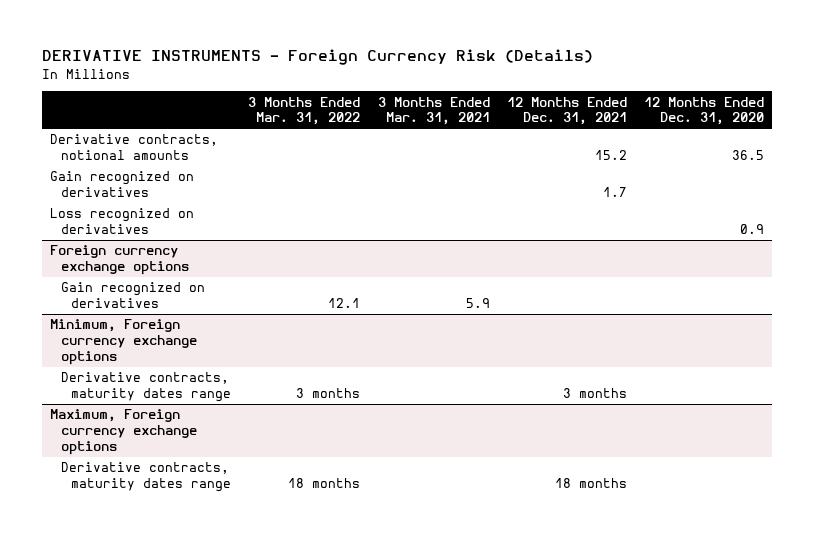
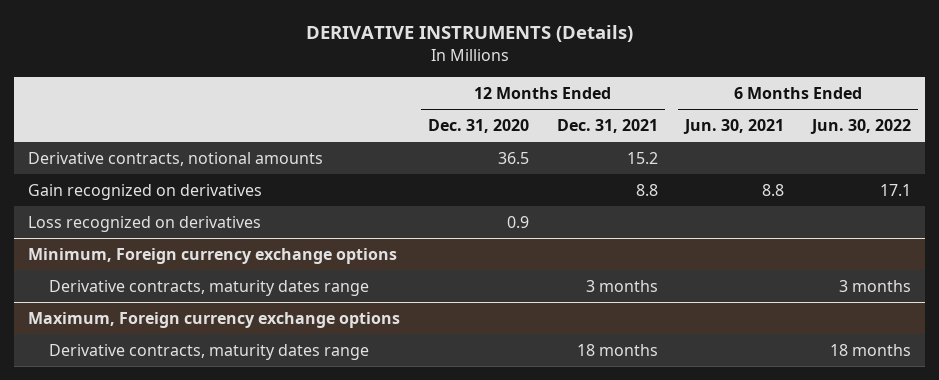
- DERIVATIVE INSTRUMENTS - Foreign Currency Risk (Details)
+ DERIVATIVE INSTRUMENTS (Details)
- | 3 Months Ended Mar. 31, 2022 | 3 Months Ended Mar. 31, 2021 | 12 Months Ended Dec. 31, 2021 | 12 Months Ended Dec. 31, 2020
+ | 12 Months Ended Dec. 31, 2020 | 12 Months Ended Dec. 31, 2021 | 6 Months Ended Jun. 30, 2021 | 6 Months Ended Jun. 30, 2022
- Gain recognized on derivatives | | | 1.7 |
+ Gain recognized on derivatives | | 8.8 | 8.8 | 17.1
- Foreign currency exchange options
- Gain recognized on derivatives | 12.1 | 5.9 | |

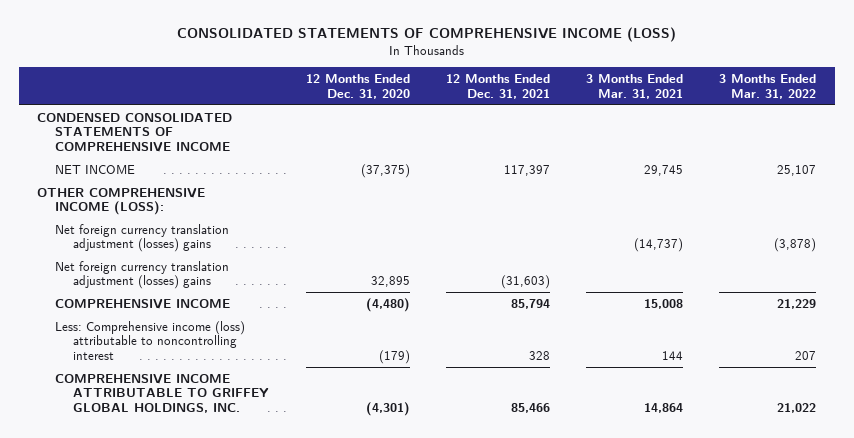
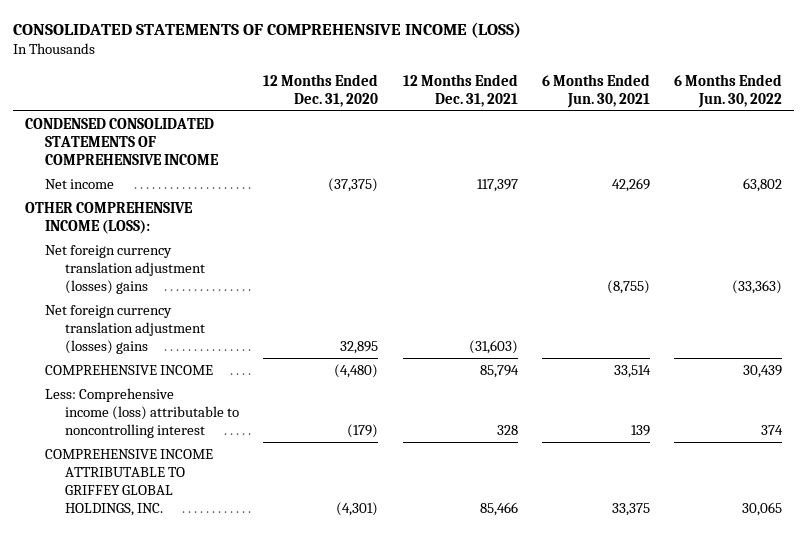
- | 12 Months Ended Dec. 31, 2020 | 12 Months Ended Dec. 31, 2021 | 3 Months Ended Mar. 31, 2021 | 3 Months Ended Mar. 31, 2022
+ | 12 Months Ended Dec. 31, 2020 | 12 Months Ended Dec. 31, 2021 | 6 Months Ended Jun. 30, 2021 | 6 Months Ended Jun. 30, 2022
- NET INCOME | (37,375) | 117,397 | 29,745 | 25,107
+ Net income | (37,375) | 117,397 | 42,269 | 63,802

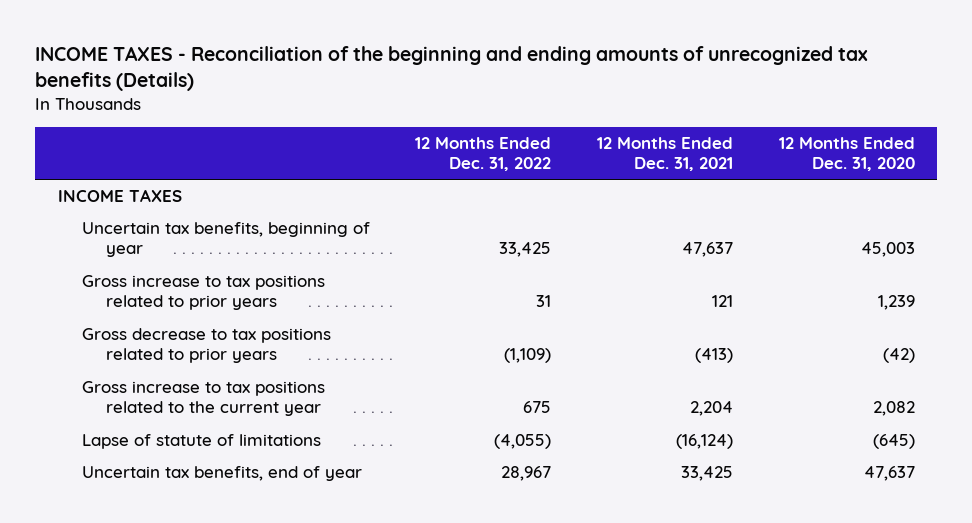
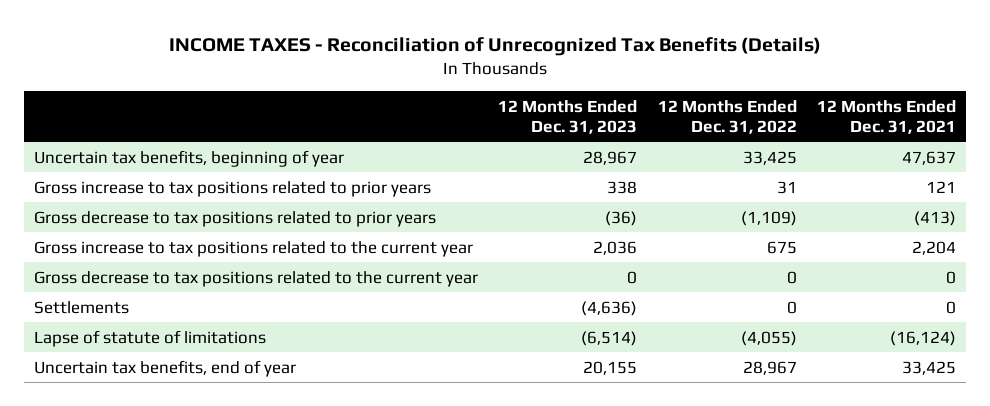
- INCOME TAXES - Reconciliation of the beginning and ending amounts of unrecognized tax benefits (Details)
+ INCOME TAXES - Reconciliation of Unrecognized Tax Benefits (Details)
- | 12 Months Ended Dec. 31, 2022 | 12 Months Ended Dec. 31, 2021 | 12 Months Ended Dec. 31, 2020
+ | 12 Months Ended Dec. 31, 2023 | 12 Months Ended Dec. 31, 2022 | 12 Months Ended Dec. 31, 2021
- INCOME TAXES
+ Gross decrease to tax positions related to the current year | 0 | 0 | 0
+ Settlements | (4,636) | 0 | 0

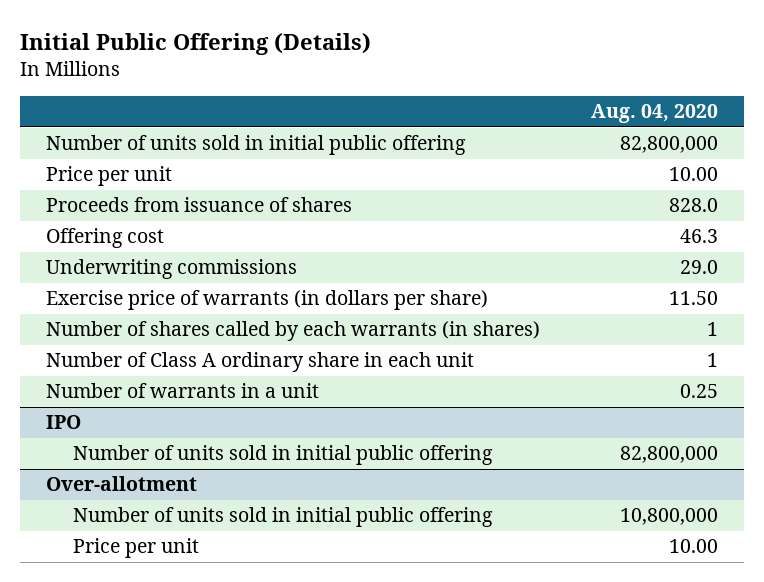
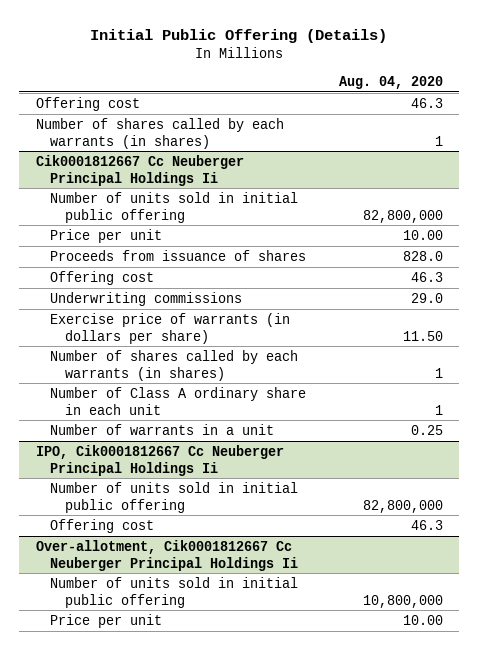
+ Offering cost | 46.3
+ Number of shares called by each warrants (in shares) | 1
+ Cik0001812667 Cc Neuberger Principal Holdings Ii
- IPO
+ IPO, Cik0001812667 Cc Neuberger Principal Holdings Ii
- Over-allotment
+ Offering cost | 46.3
+ Over-allotment, Cik0001812667 Cc Neuberger Principal Holdings Ii

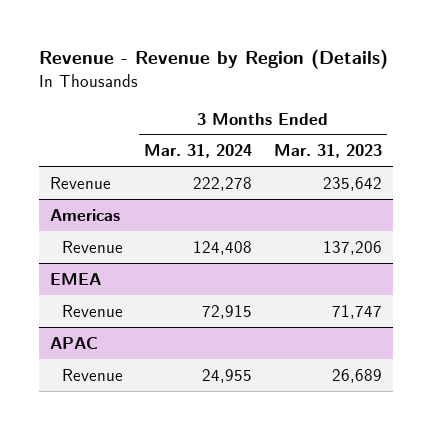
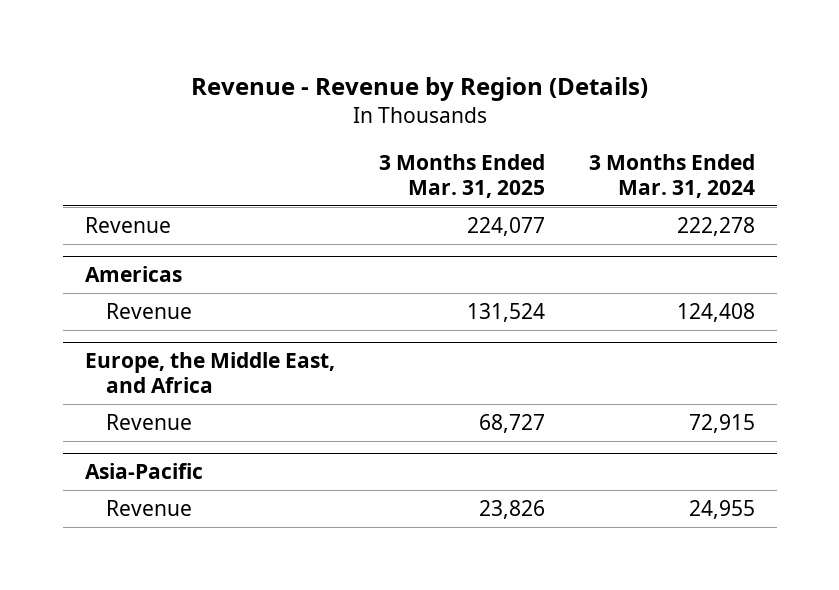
- | 3 Months Ended Mar. 31, 2024 | 3 Months Ended Mar. 31, 2023
+ | 3 Months Ended Mar. 31, 2025 | 3 Months Ended Mar. 31, 2024
- EMEA
+ Europe, the Middle East, and Africa
- APAC
+ Asia-Pacific

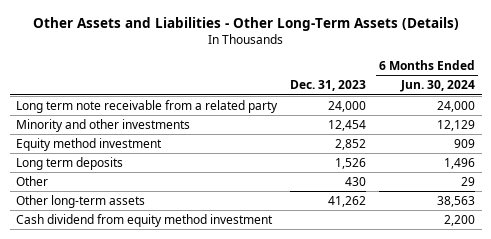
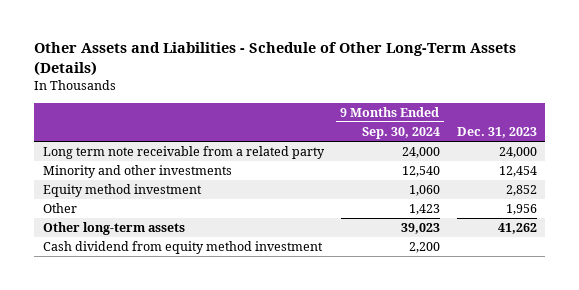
- Other Assets and Liabilities - Other Long-Term Assets (Details)
+ Other Assets and Liabilities - Schedule of Other Long-Term Assets (Details)
- | Dec. 31, 2023 | 6 Months Ended Jun. 30, 2024
+ | 9 Months Ended Sep. 30, 2024 | Dec. 31, 2023
- Long term deposits | 1,526 | 1,496
- Other | 430 | 29
+ Other | 1,423 | 1,956

